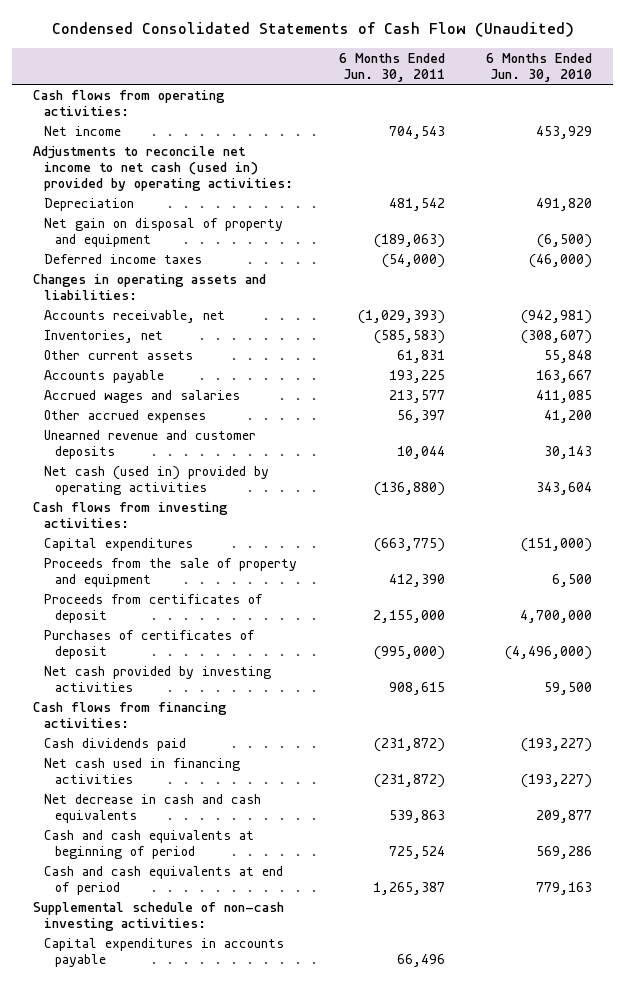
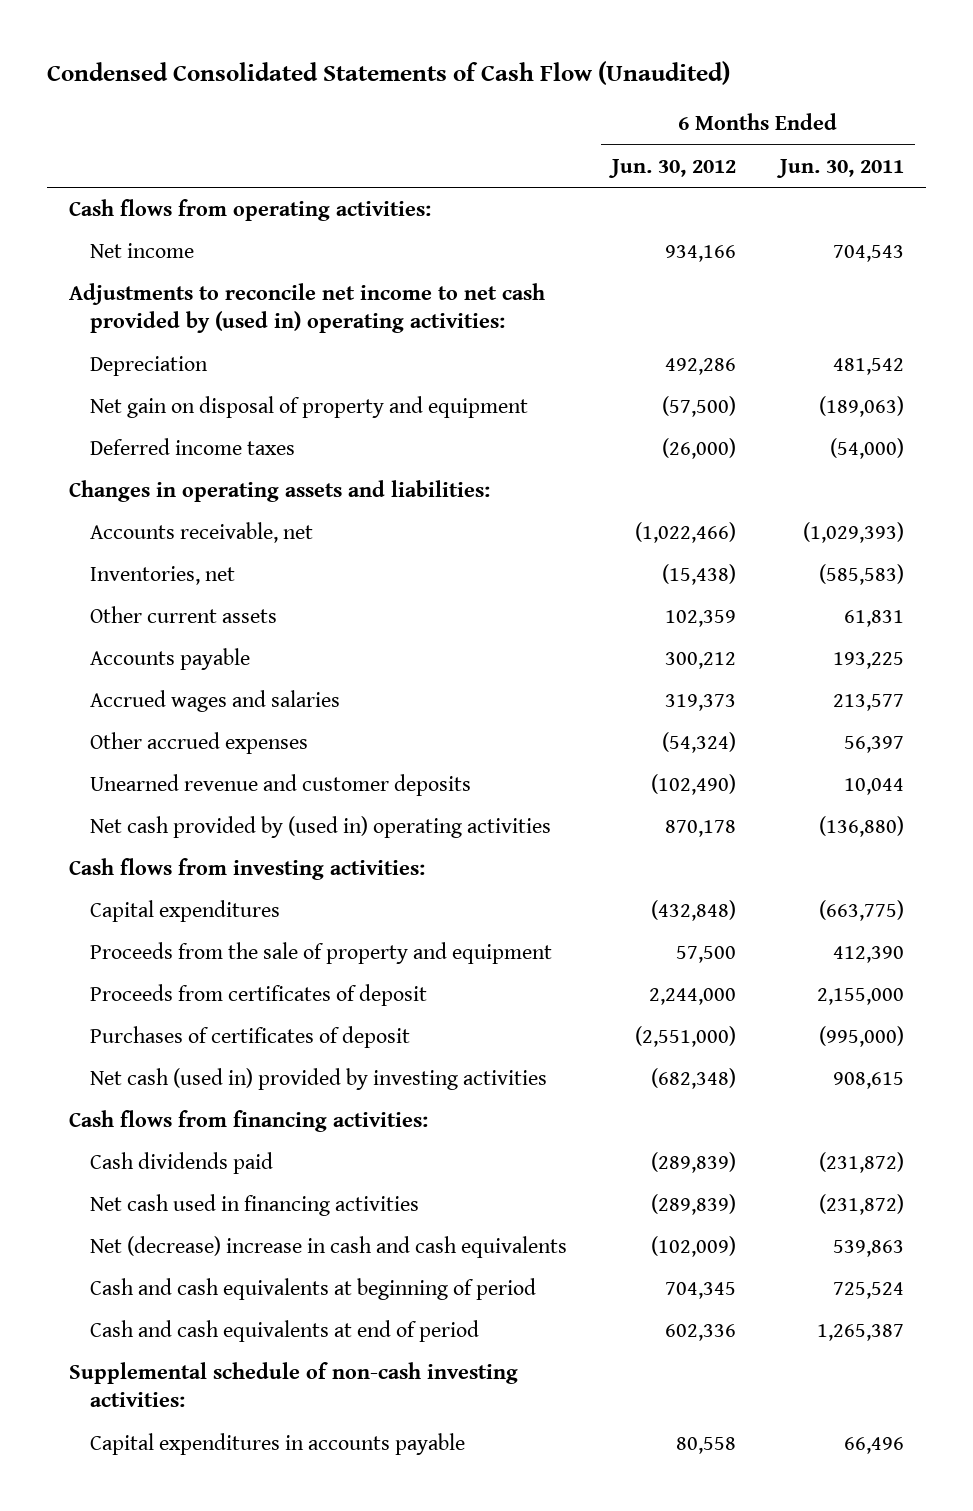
- | 6 Months Ended Jun. 30, 2011 | 6 Months Ended Jun. 30, 2010
+ | 6 Months Ended Jun. 30, 2012 | 6 Months Ended Jun. 30, 2011
- Adjustments to reconcile net income to net cash (used in) provided by operating activities:
+ Adjustments to reconcile net income to net cash provided by (used in) operating activities:
- Net cash (used in) provided by operating activities | (136,880) | 343,604
+ Net cash provided by (used in) operating activities | 870,178 | (136,880)
- Net cash provided by investing activities | 908,615 | 59,500
+ Net cash (used in) provided by investing activities | (682,348) | 908,615
- Net decrease in cash and cash equivalents | 539,863 | 209,877
+ Net (decrease) increase in cash and cash equivalents | (102,009) | 539,863

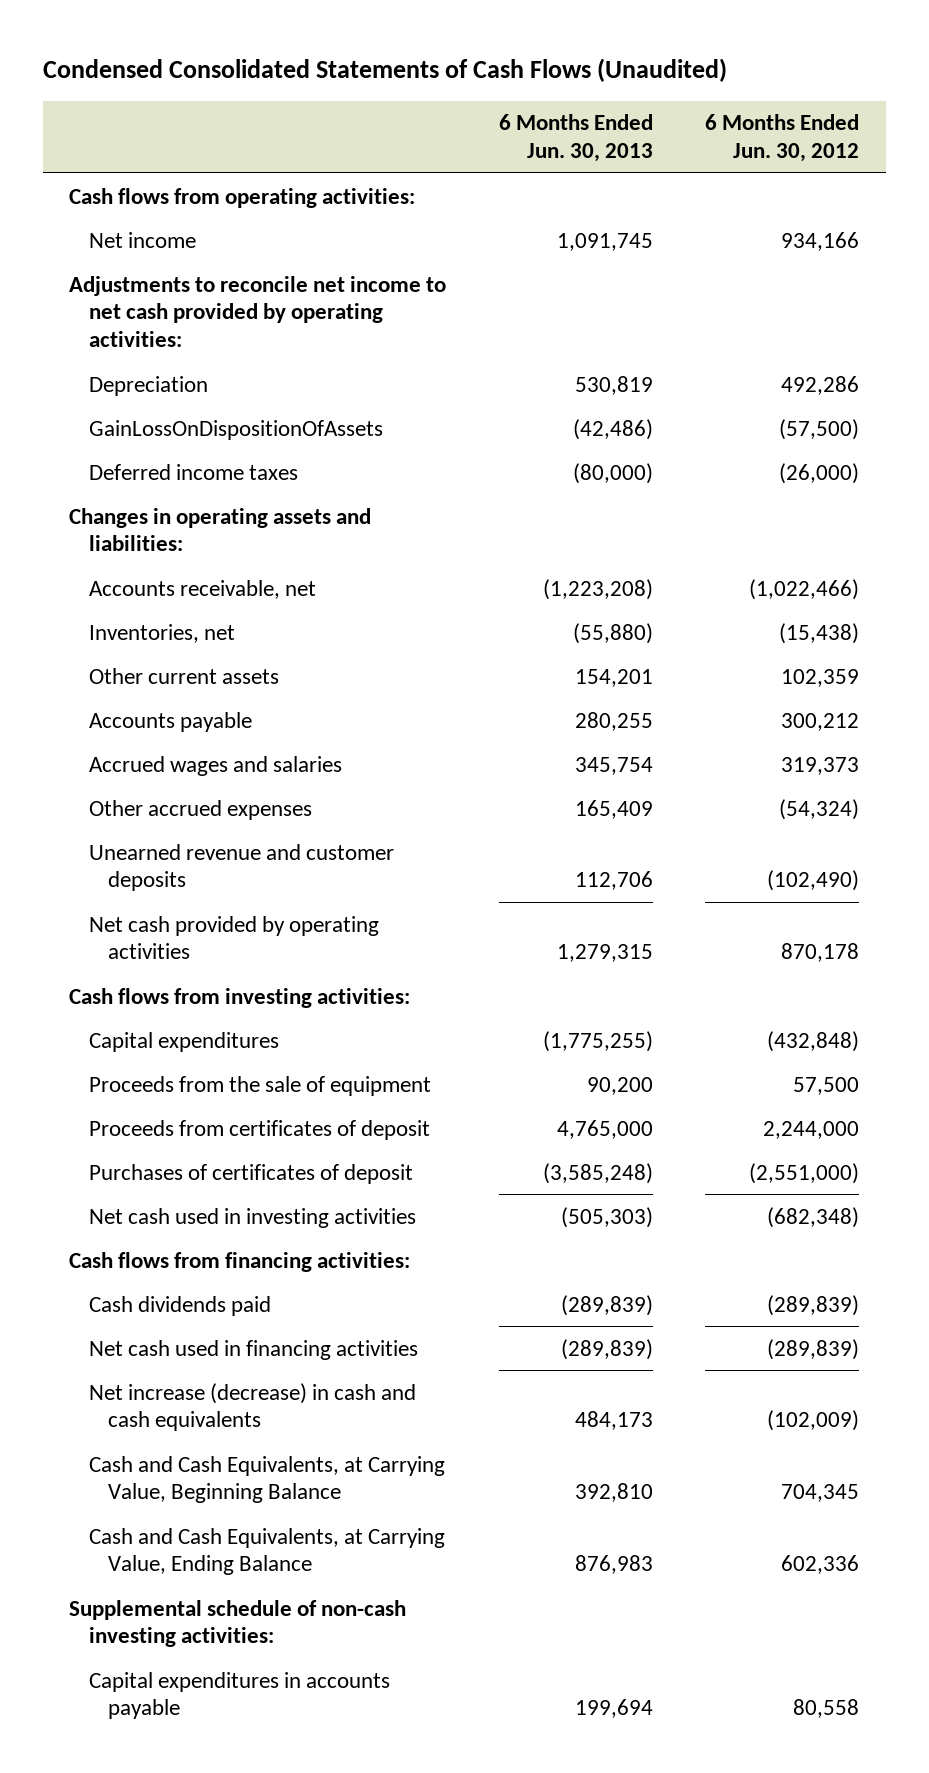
- Condensed Consolidated Statements of Cash Flow (Unaudited)
+ Condensed Consolidated Statements of Cash Flows (Unaudited)
- | 6 Months Ended Jun. 30, 2012 | 6 Months Ended Jun. 30, 2011
+ | 6 Months Ended Jun. 30, 2013 | 6 Months Ended Jun. 30, 2012
- Adjustments to reconcile net income to net cash provided by (used in) operating activities:
+ Adjustments to reconcile net income to net cash provided by operating activities:
- Net gain on disposal of property and equipment | (57,500) | (189,063)
+ GainLossOnDispositionOfAssets | (42,486) | (57,500)
- Net cash provided by (used in) operating activities | 870,178 | (136,880)
+ Net cash provided by operating activities | 1,279,315 | 870,178
- Proceeds from the sale of property and equipment | 57,500 | 412,390
+ Proceeds from the sale of equipment | 90,200 | 57,500
- Net cash (used in) provided by investing activities | (682,348) | 908,615
+ Net cash used in investing activities | (505,303) | (682,348)
- Net (decrease) increase in cash and cash equivalents | (102,009) | 539,863
- Cash and cash equivalents at beginning of period | 704,345 | 725,524
- Cash and cash equivalents at end of period | 602,336 | 1,265,387
+ Net increase (decrease) in cash and cash equivalents | 484,173 | (102,009)
+ Cash and Cash Equivalents, at Carrying Value, Beginning Balance | 392,810 | 704,345
+ Cash and Cash Equivalents, at Carrying Value, Ending Balance | 876,983 | 602,336

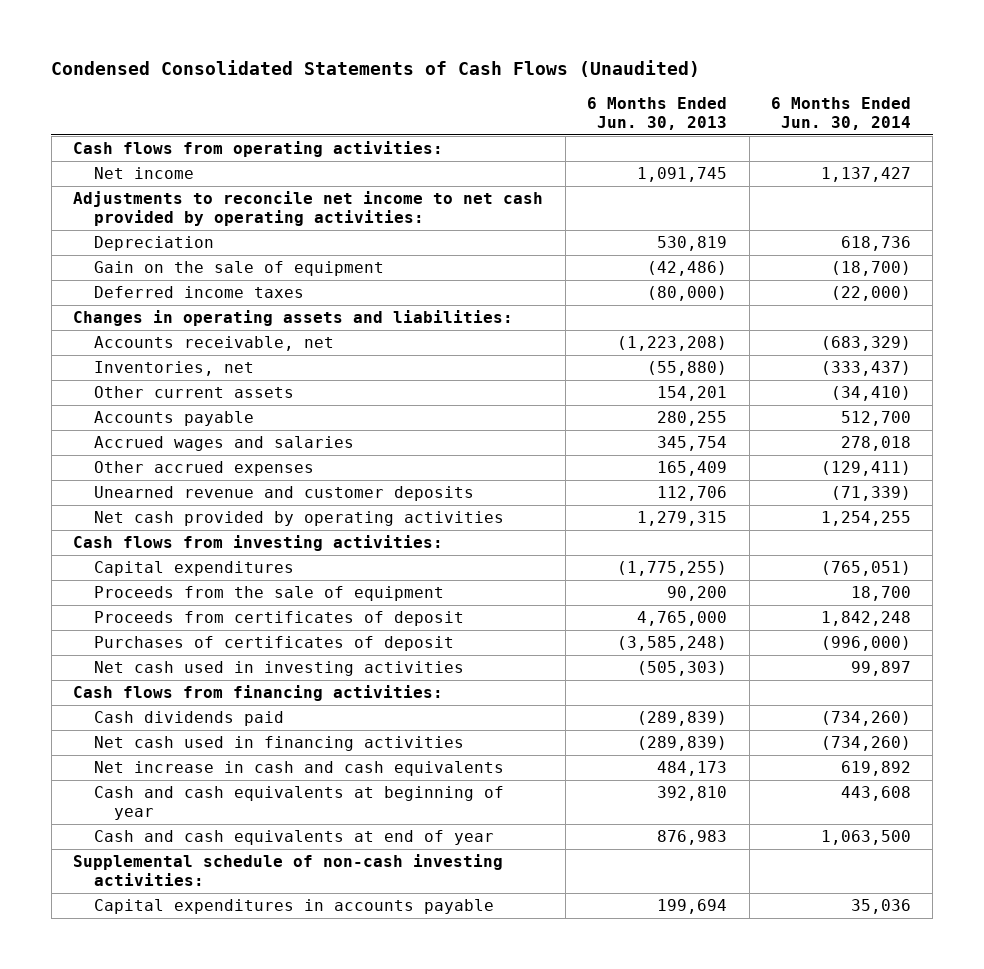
- | 6 Months Ended Jun. 30, 2013 | 6 Months Ended Jun. 30, 2012
+ | 6 Months Ended Jun. 30, 2013 | 6 Months Ended Jun. 30, 2014
- GainLossOnDispositionOfAssets | (42,486) | (57,500)
+ Gain on the sale of equipment | (42,486) | (18,700)
- Net increase (decrease) in cash and cash equivalents | 484,173 | (102,009)
- Cash and Cash Equivalents, at Carrying Value, Beginning Balance | 392,810 | 704,345
- Cash and Cash Equivalents, at Carrying Value, Ending Balance | 876,983 | 602,336
+ Net increase in cash and cash equivalents | 484,173 | 619,892
+ Cash and cash equivalents at beginning of year | 392,810 | 443,608
+ Cash and cash equivalents at end of year | 876,983 | 1,063,500

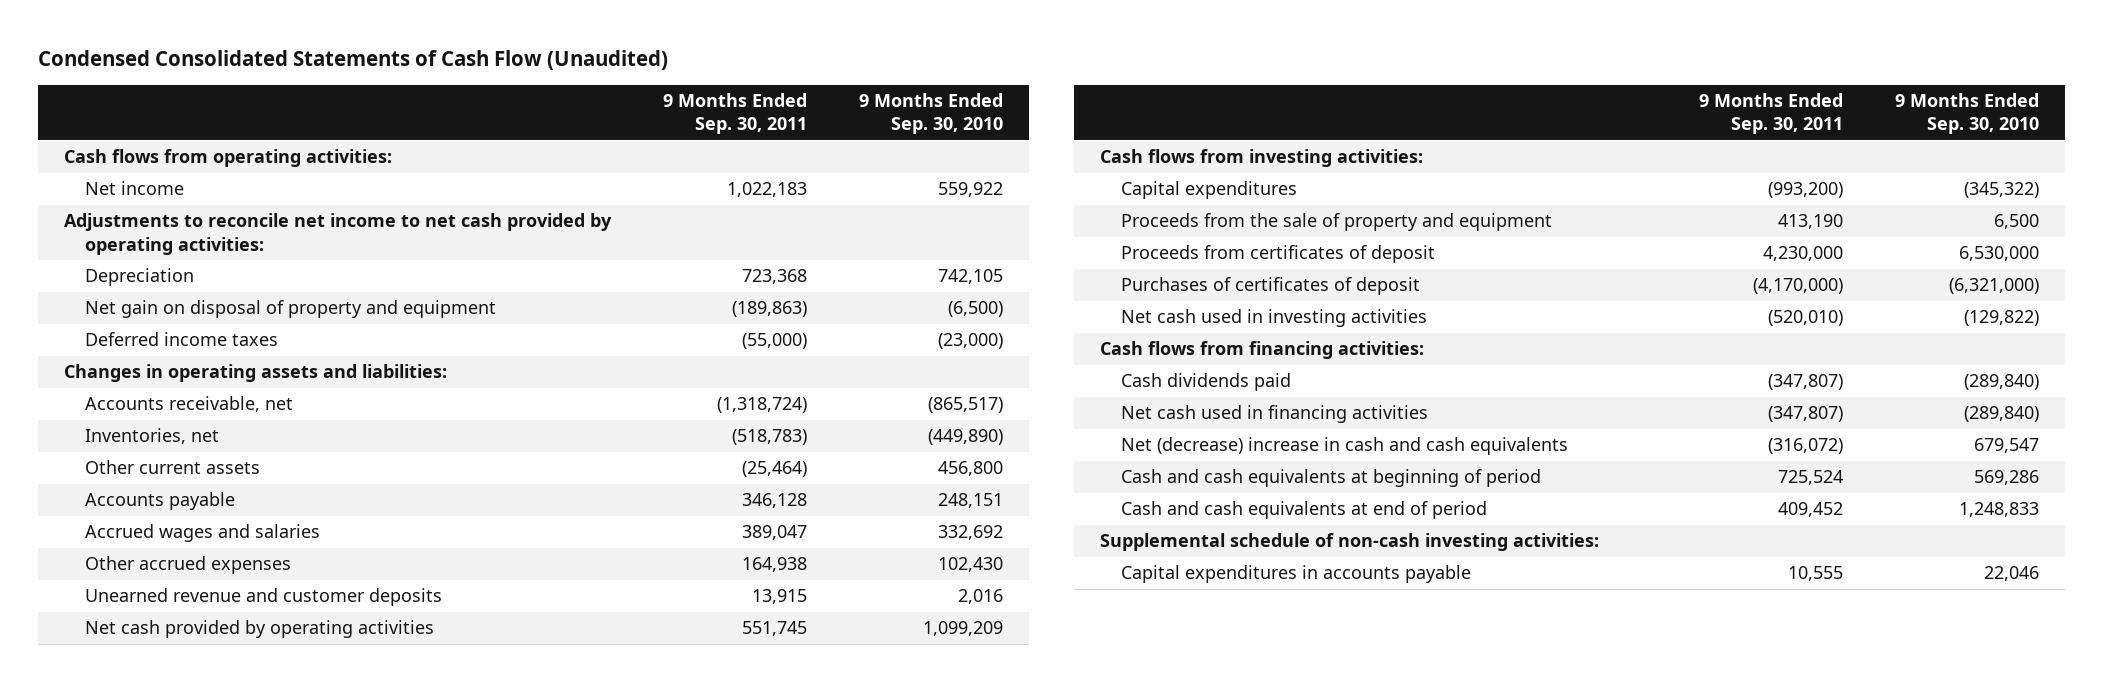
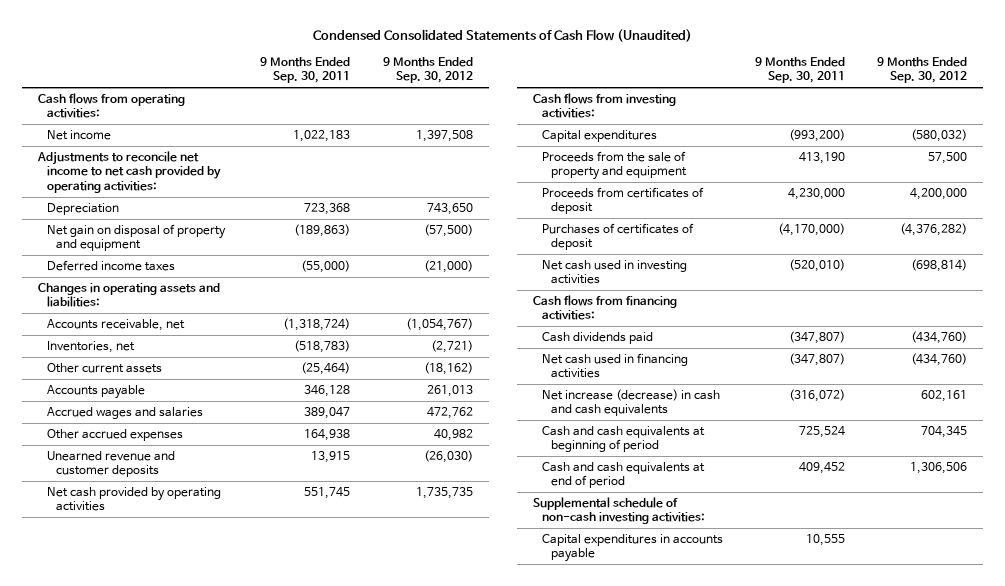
- | 9 Months Ended Sep. 30, 2011 | 9 Months Ended Sep. 30, 2010
+ | 9 Months Ended Sep. 30, 2011 | 9 Months Ended Sep. 30, 2012
- Net (decrease) increase in cash and cash equivalents | (316,072) | 679,547
+ Net increase (decrease) in cash and cash equivalents | (316,072) | 602,161

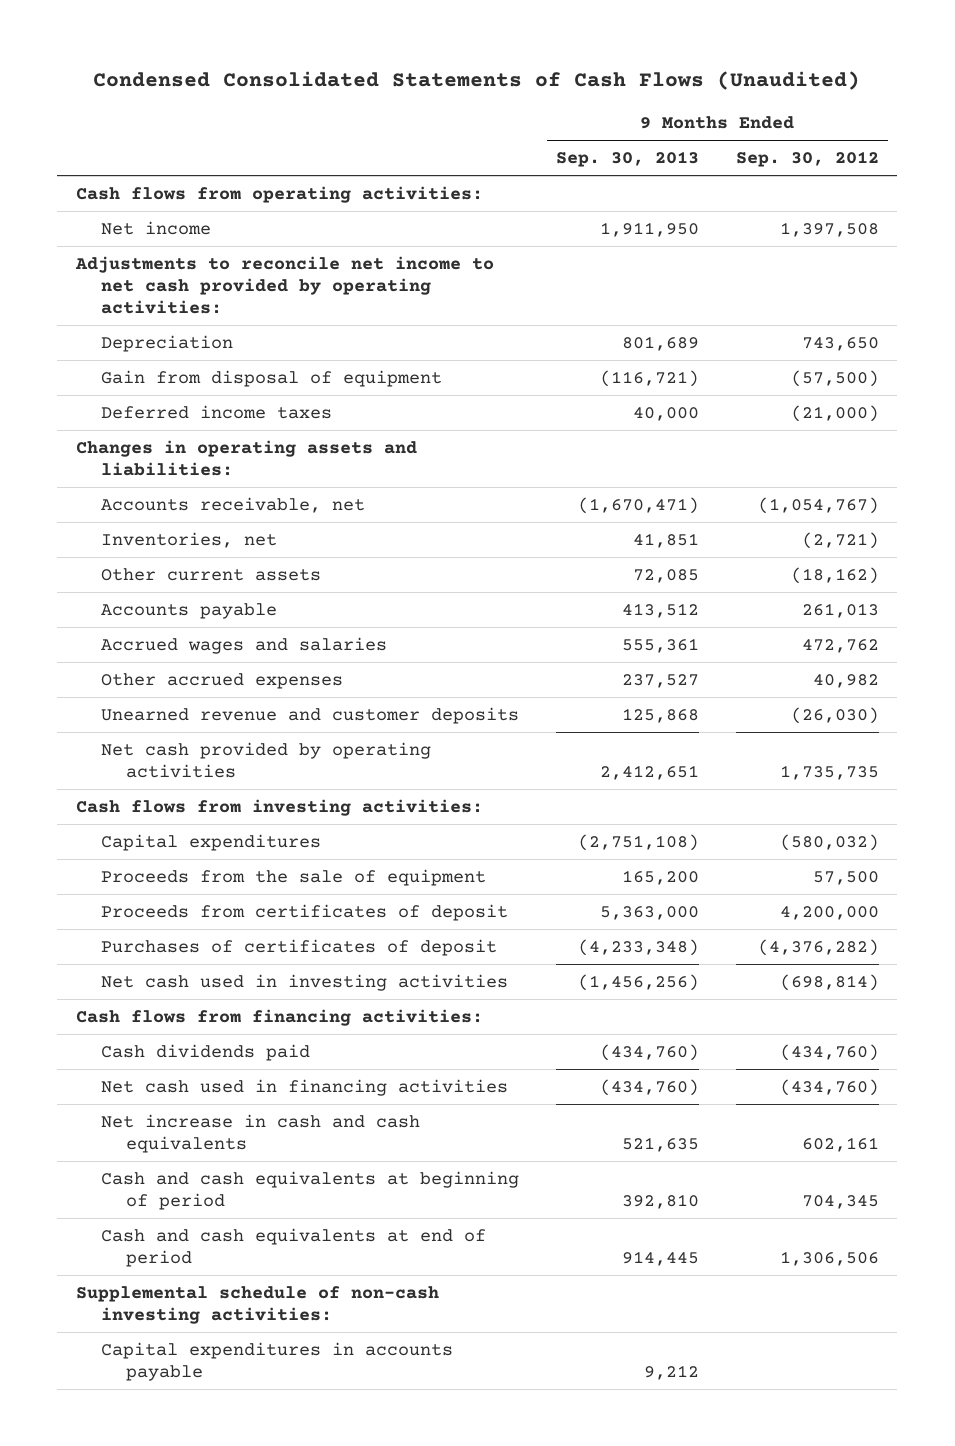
- Condensed Consolidated Statements of Cash Flow (Unaudited)
+ Condensed Consolidated Statements of Cash Flows (Unaudited)
- | 9 Months Ended Sep. 30, 2011 | 9 Months Ended Sep. 30, 2012
+ | 9 Months Ended Sep. 30, 2013 | 9 Months Ended Sep. 30, 2012
- Net gain on disposal of property and equipment | (189,863) | (57,500)
+ Gain from disposal of equipment | (116,721) | (57,500)
- Proceeds from the sale of property and equipment | 413,190 | 57,500
+ Proceeds from the sale of equipment | 165,200 | 57,500
- Net increase (decrease) in cash and cash equivalents | (316,072) | 602,161
+ Net increase in cash and cash equivalents | 521,635 | 602,161

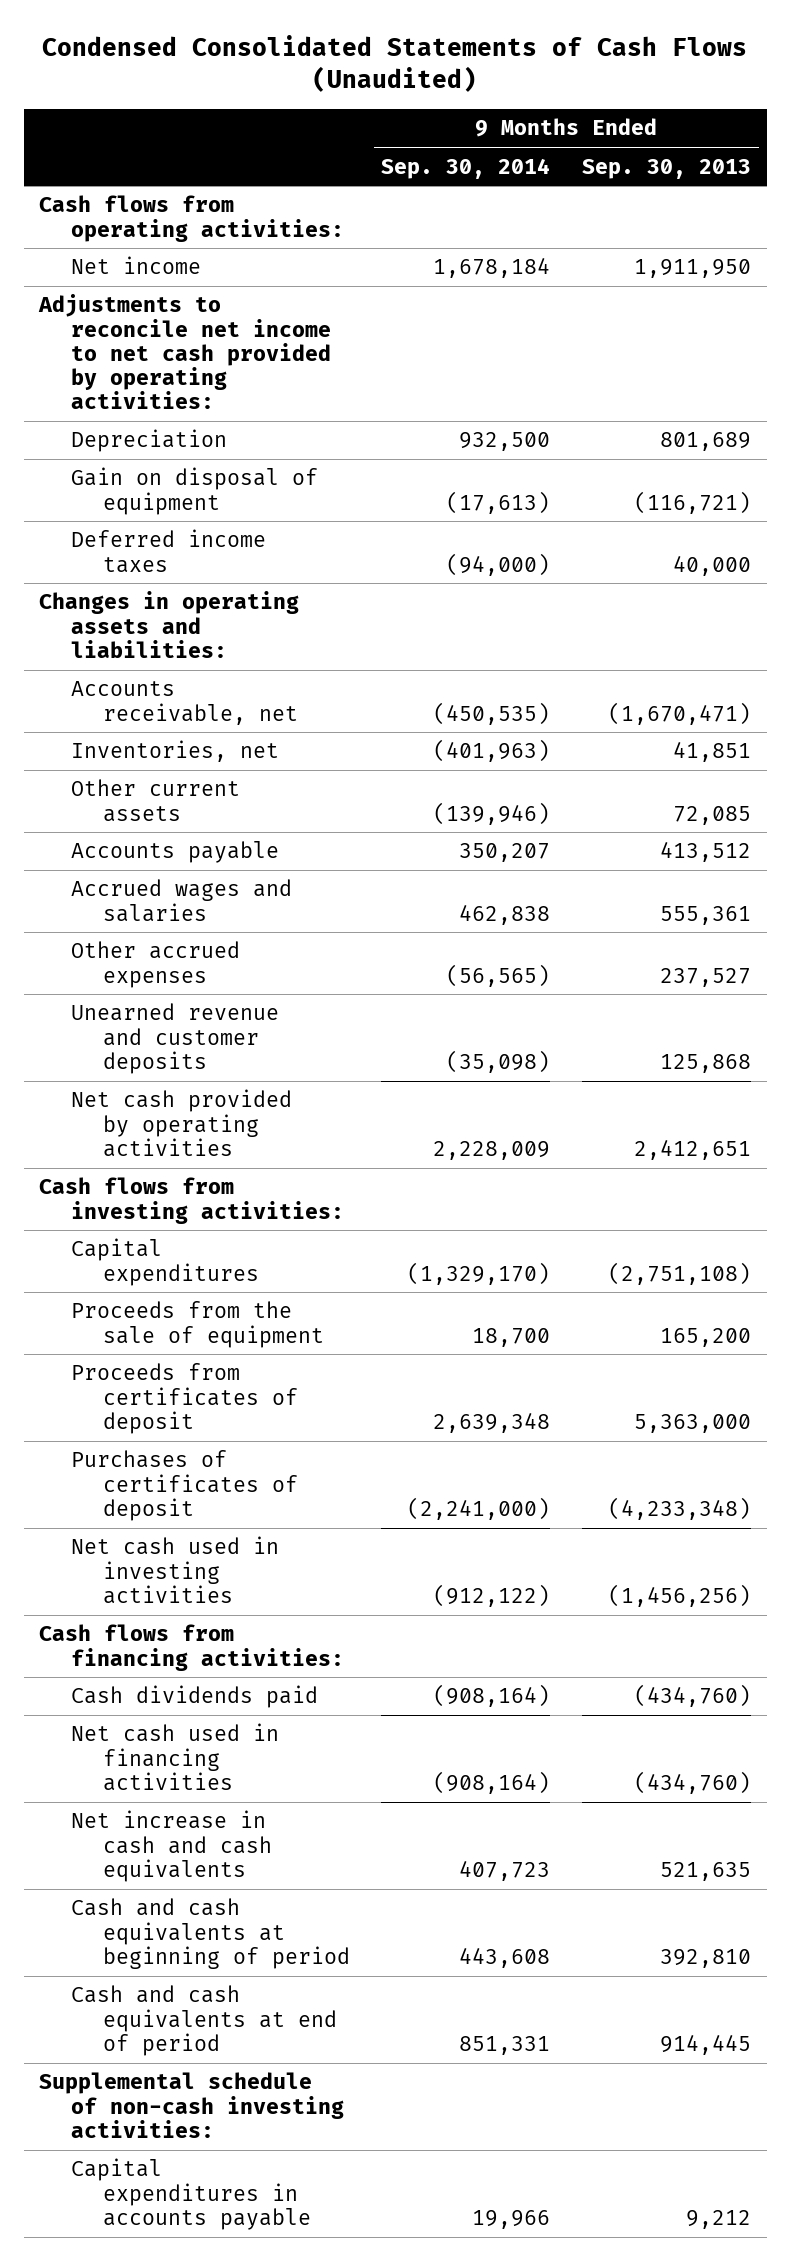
- | 9 Months Ended Sep. 30, 2013 | 9 Months Ended Sep. 30, 2012
+ | 9 Months Ended Sep. 30, 2014 | 9 Months Ended Sep. 30, 2013
- Gain from disposal of equipment | (116,721) | (57,500)
+ Gain on disposal of equipment | (17,613) | (116,721)

